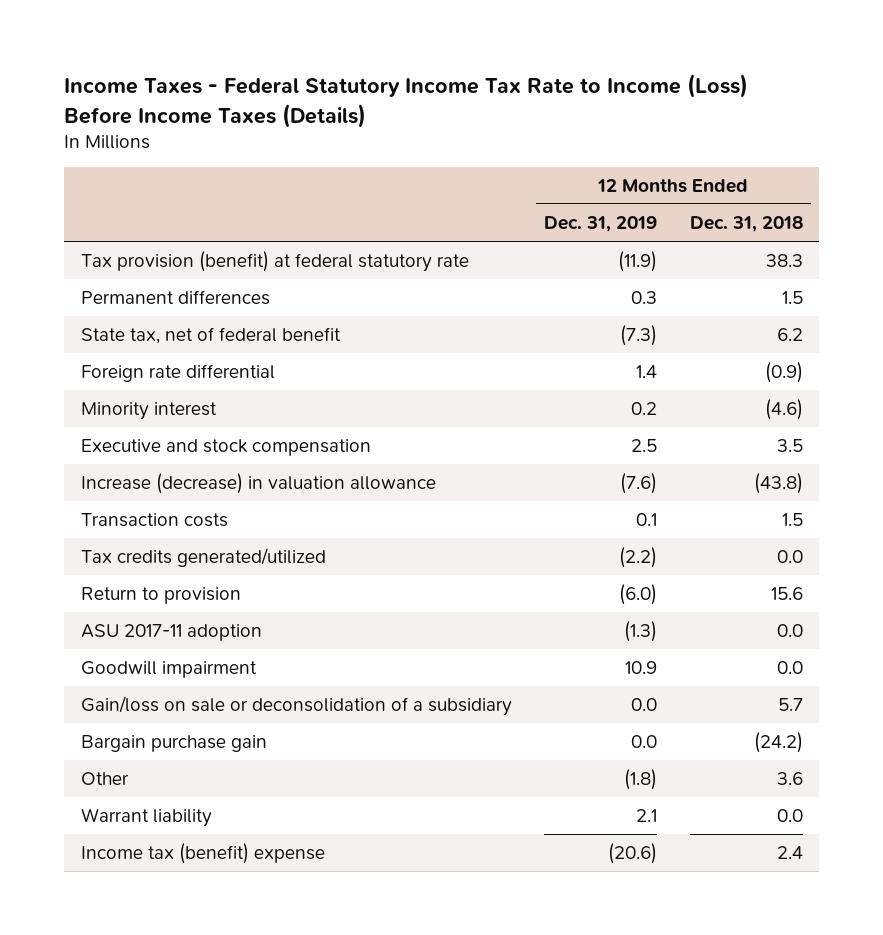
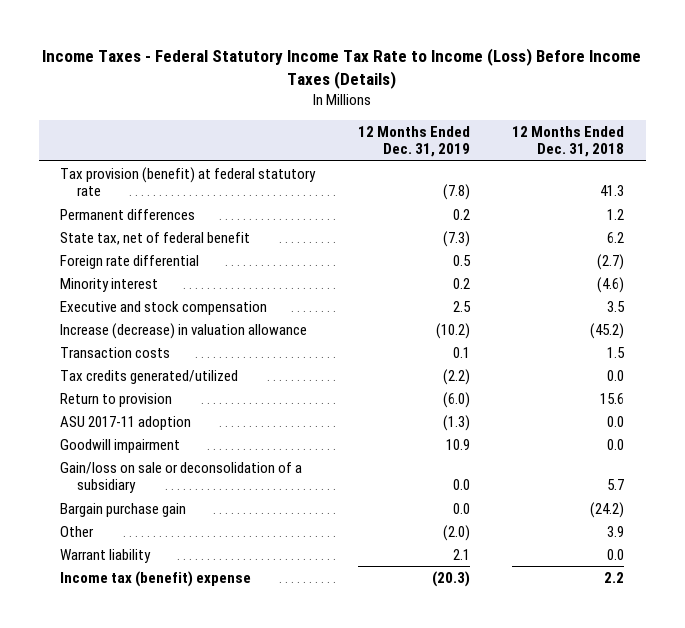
- Tax provision (benefit) at federal statutory rate | (11.9) | 38.3
- Permanent differences | 0.3 | 1.5
+ Tax provision (benefit) at federal statutory rate | (7.8) | 41.3
+ Permanent differences | 0.2 | 1.2
- Foreign rate differential | 1.4 | (0.9)
+ Foreign rate differential | 0.5 | (2.7)
- Increase (decrease) in valuation allowance | (7.6) | (43.8)
+ Increase (decrease) in valuation allowance | (10.2) | (45.2)
- Other | (1.8) | 3.6
+ Other | (2.0) | 3.9
- Income tax (benefit) expense | (20.6) | 2.4
+ Income tax (benefit) expense | (20.3) | 2.2

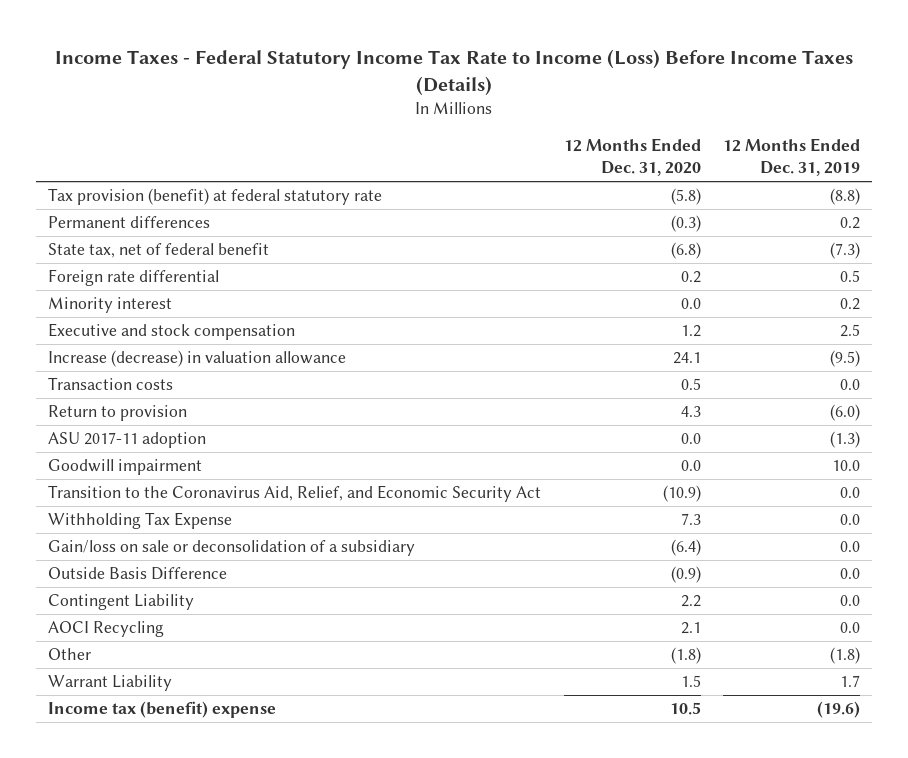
- | 12 Months Ended Dec. 31, 2019 | 12 Months Ended Dec. 31, 2018
+ | 12 Months Ended Dec. 31, 2020 | 12 Months Ended Dec. 31, 2019
- Tax provision (benefit) at federal statutory rate | (7.8) | 41.3
+ Tax provision (benefit) at federal statutory rate | (5.8) | (8.8)
- Increase (decrease) in valuation allowance | (10.2) | (45.2)
- Transaction costs | 0.1 | 1.5
- Tax credits generated/utilized | (2.2) | 0.0
+ Increase (decrease) in valuation allowance | 24.1 | (9.5)
+ Transaction costs | 0.5 | 0.0
- Goodwill impairment | 10.9 | 0.0
+ Goodwill impairment | 0.0 | 10.0
+ Transition to the Coronavirus Aid, Relief, and Economic Security Act | (10.9) | 0.0
+ Withholding Tax Expense | 7.3 | 0.0
- Bargain purchase gain | 0.0 | (24.2)
- Other | (2.0) | 3.9
- Warrant liability | 2.1 | 0.0
- Income tax (benefit) expense | (20.3) | 2.2
+ Outside Basis Difference | (0.9) | 0.0
+ Contingent Liability | 2.2 | 0.0
+ AOCI Recycling | 2.1 | 0.0
+ Other | (1.8) | (1.8)
+ Warrant Liability | 1.5 | 1.7
+ Income tax (benefit) expense | 10.5 | (19.6)

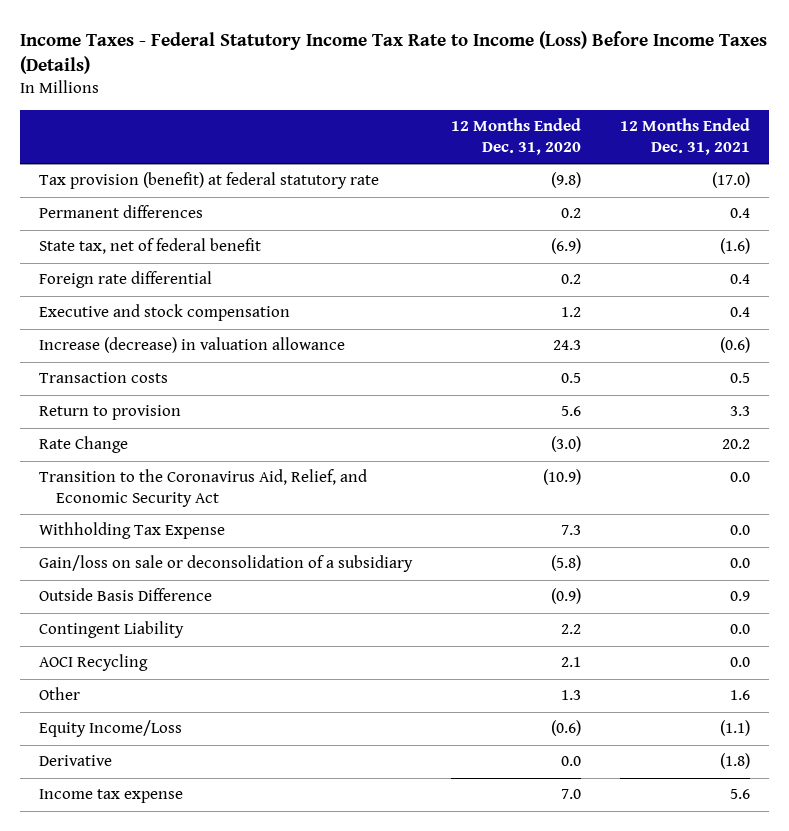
- | 12 Months Ended Dec. 31, 2020 | 12 Months Ended Dec. 31, 2019
+ | 12 Months Ended Dec. 31, 2020 | 12 Months Ended Dec. 31, 2021
- Tax provision (benefit) at federal statutory rate | (5.8) | (8.8)
- Permanent differences | (0.3) | 0.2
- State tax, net of federal benefit | (6.8) | (7.3)
+ Tax provision (benefit) at federal statutory rate | (9.8) | (17.0)
+ Permanent differences | 0.2 | 0.4
+ State tax, net of federal benefit | (6.9) | (1.6)
- Minority interest | 0.0 | 0.2
- Increase (decrease) in valuation allowance | 24.1 | (9.5)
+ Increase (decrease) in valuation allowance | 24.3 | (0.6)
- Return to provision | 4.3 | (6.0)
- ASU 2017-11 adoption | 0.0 | (1.3)
- Goodwill impairment | 0.0 | 10.0
+ Return to provision | 5.6 | 3.3
+ Rate Change | (3.0) | 20.2
- Gain/loss on sale or deconsolidation of a subsidiary | (6.4) | 0.0
+ Gain/loss on sale or deconsolidation of a subsidiary | (5.8) | 0.0
- Other | (1.8) | (1.8)
- Warrant Liability | 1.5 | 1.7
- Income tax (benefit) expense | 10.5 | (19.6)
+ Other | 1.3 | 1.6
+ Equity Income/Loss | (0.6) | (1.1)
+ Derivative | 0.0 | (1.8)
+ Income tax expense | 7.0 | 5.6

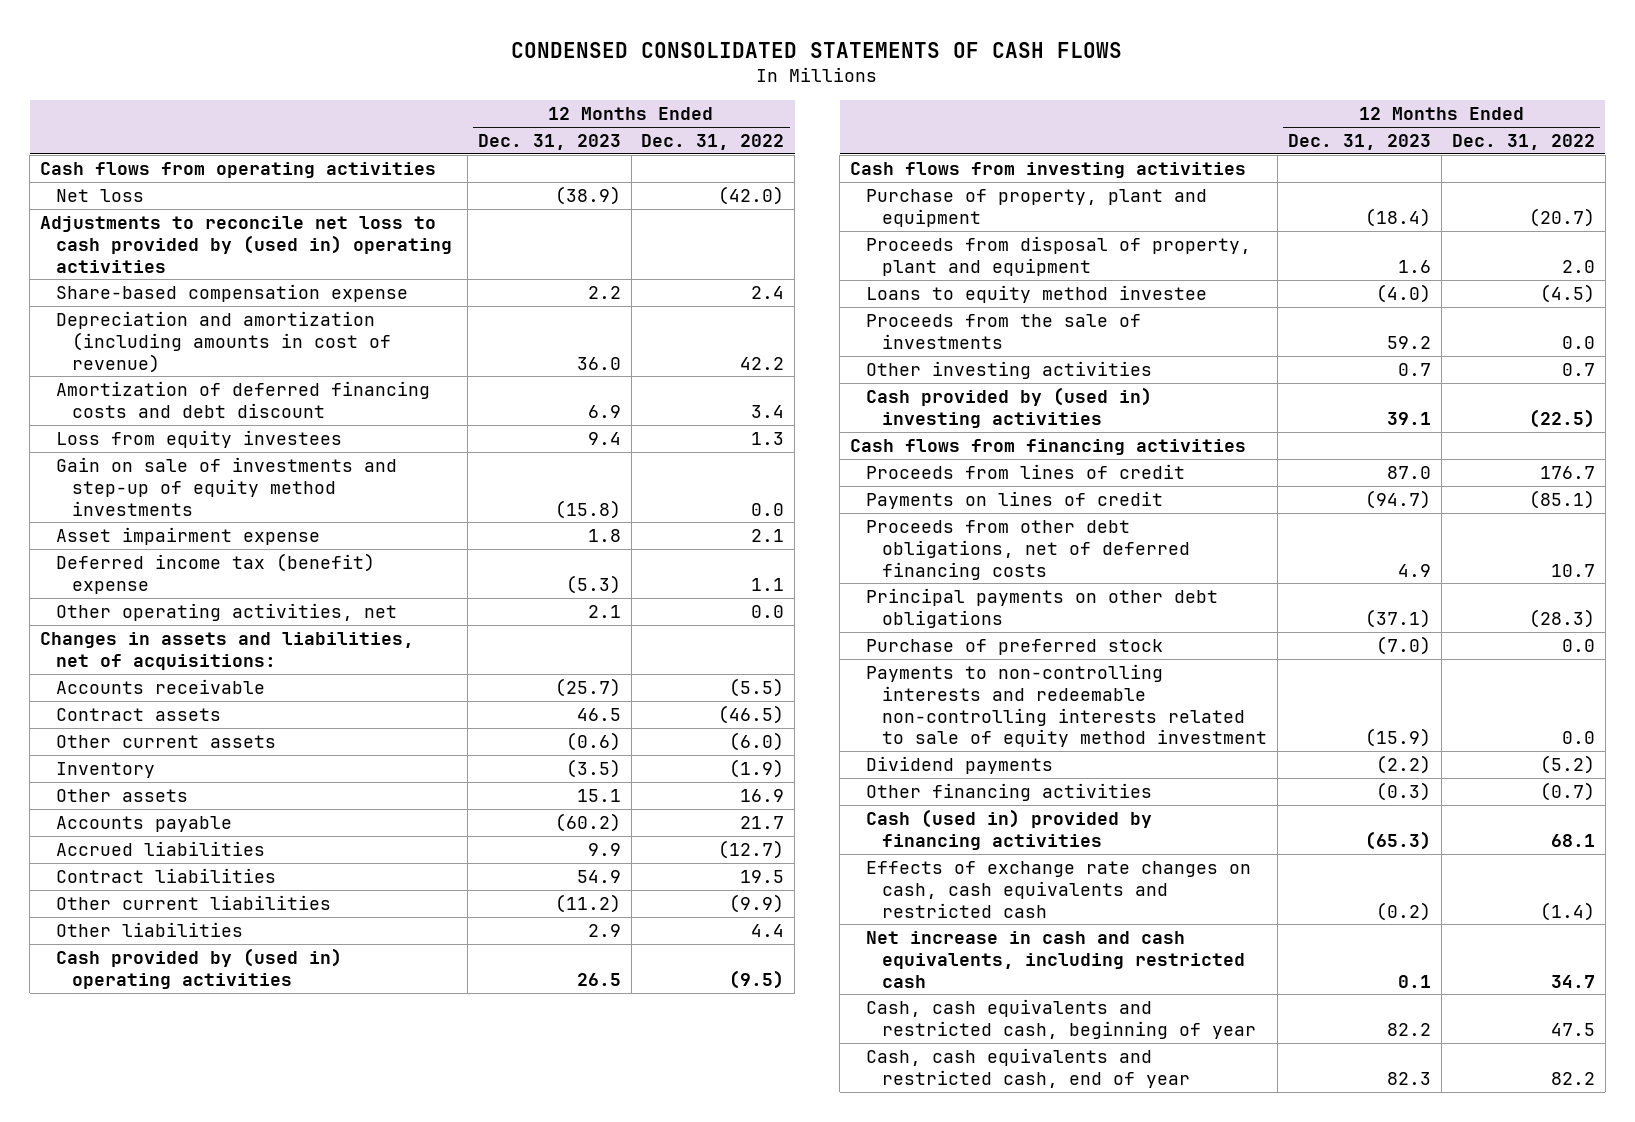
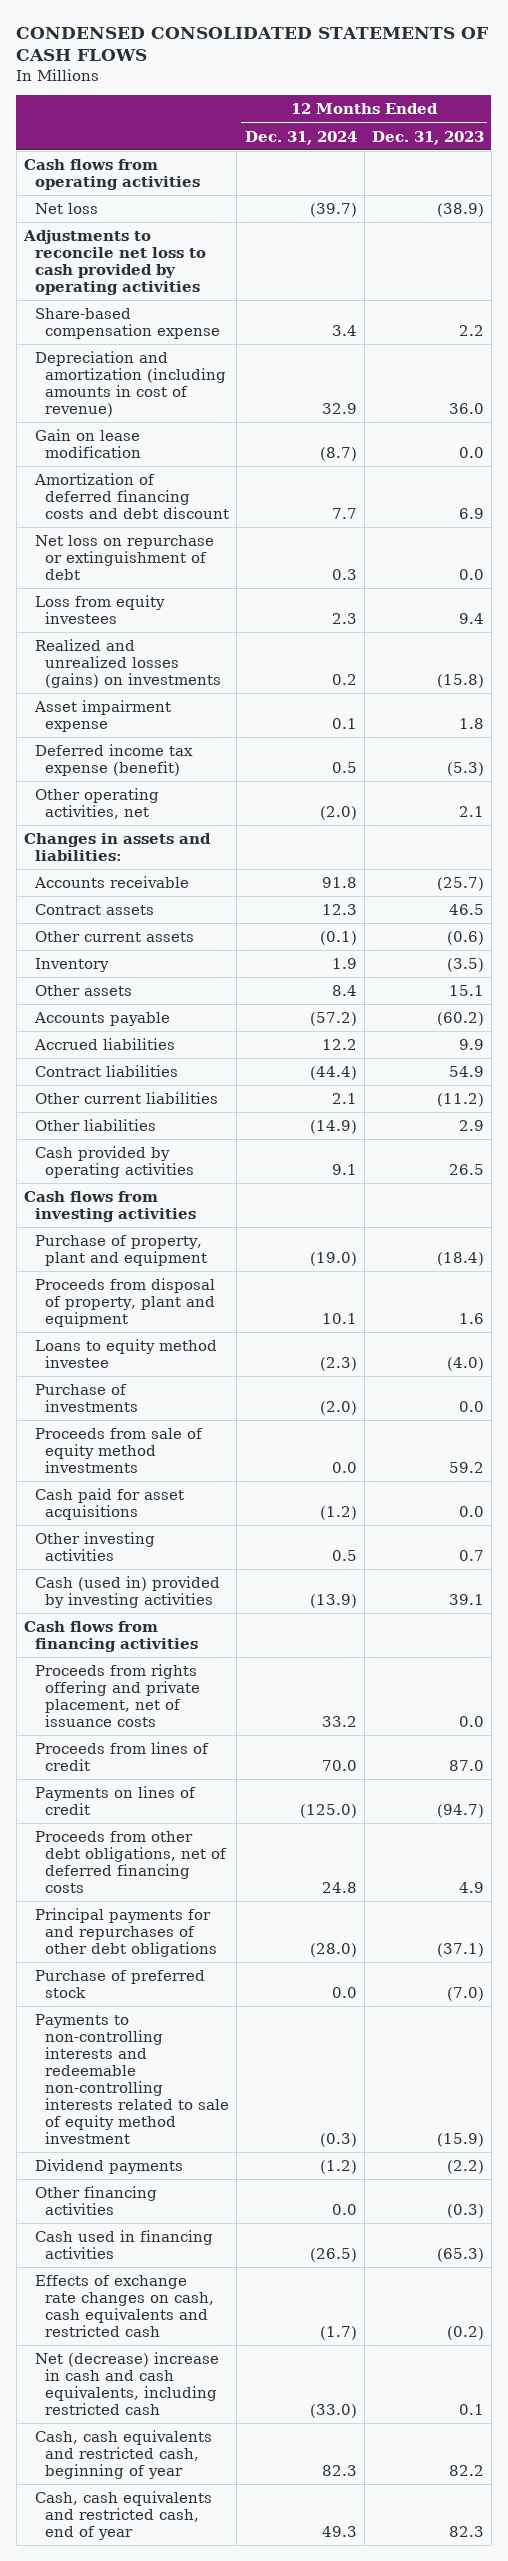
- | 12 Months Ended Dec. 31, 2023 | 12 Months Ended Dec. 31, 2022
+ | 12 Months Ended Dec. 31, 2024 | 12 Months Ended Dec. 31, 2023
- Adjustments to reconcile net loss to cash provided by (used in) operating activities
+ Adjustments to reconcile net loss to cash provided by operating activities
+ Gain on lease modification | (8.7) | 0.0
+ Net loss on repurchase or extinguishment of debt | 0.3 | 0.0
- Gain on sale of investments and step-up of equity method investments | (15.8) | 0.0
+ Realized and unrealized losses (gains) on investments | 0.2 | (15.8)
- Deferred income tax (benefit) expense | (5.3) | 1.1
+ Deferred income tax expense (benefit) | 0.5 | (5.3)
- Changes in assets and liabilities, net of acquisitions:
+ Changes in assets and liabilities:
- Cash provided by (used in) operating activities | 26.5 | (9.5)
+ Cash provided by operating activities | 9.1 | 26.5
- Proceeds from the sale of investments | 59.2 | 0.0
+ Purchase of investments | (2.0) | 0.0
+ Proceeds from sale of equity method investments | 0.0 | 59.2
+ Cash paid for asset acquisitions | (1.2) | 0.0
- Cash provided by (used in) investing activities | 39.1 | (22.5)
+ Cash (used in) provided by investing activities | (13.9) | 39.1
+ Proceeds from rights offering and private placement, net of issuance costs | 33.2 | 0.0
- Principal payments on other debt obligations | (37.1) | (28.3)
+ Principal payments for and repurchases of other debt obligations | (28.0) | (37.1)
- Cash (used in) provided by financing activities | (65.3) | 68.1
+ Cash used in financing activities | (26.5) | (65.3)
- Net increase in cash and cash equivalents, including restricted cash | 0.1 | 34.7
+ Net (decrease) increase in cash and cash equivalents, including restricted cash | (33.0) | 0.1

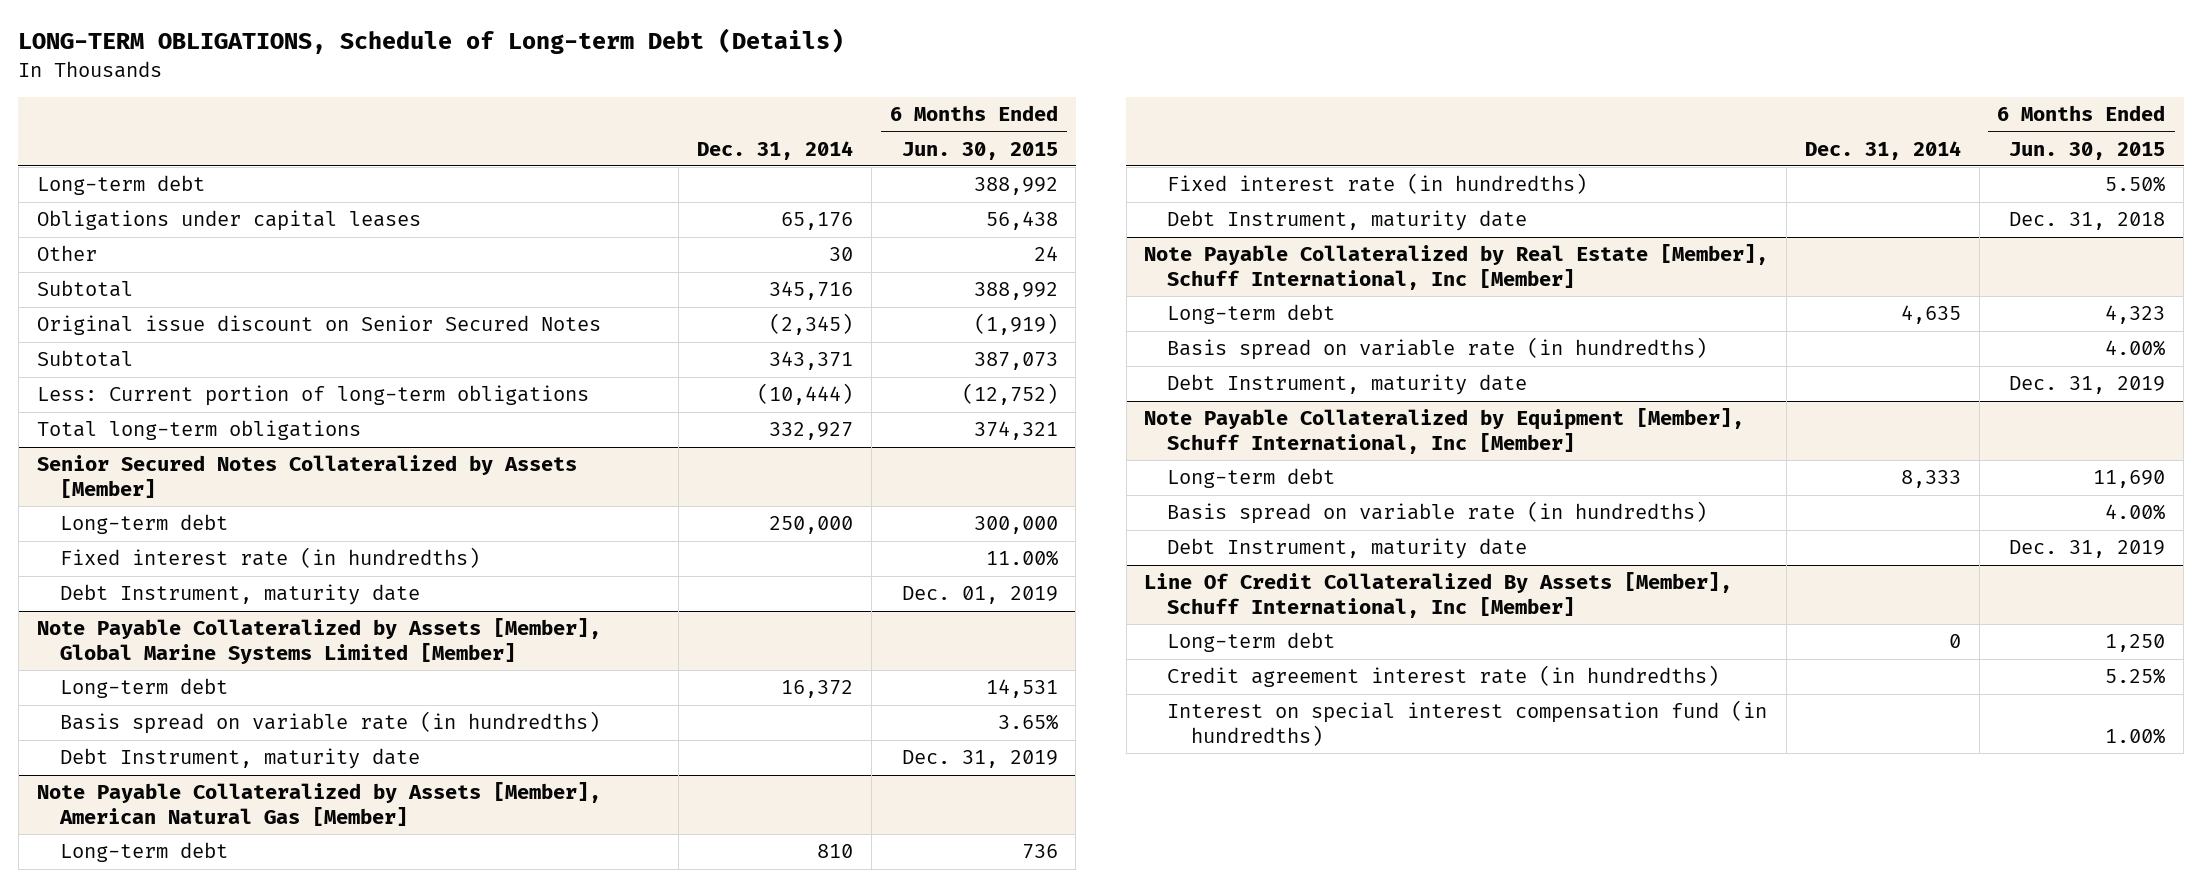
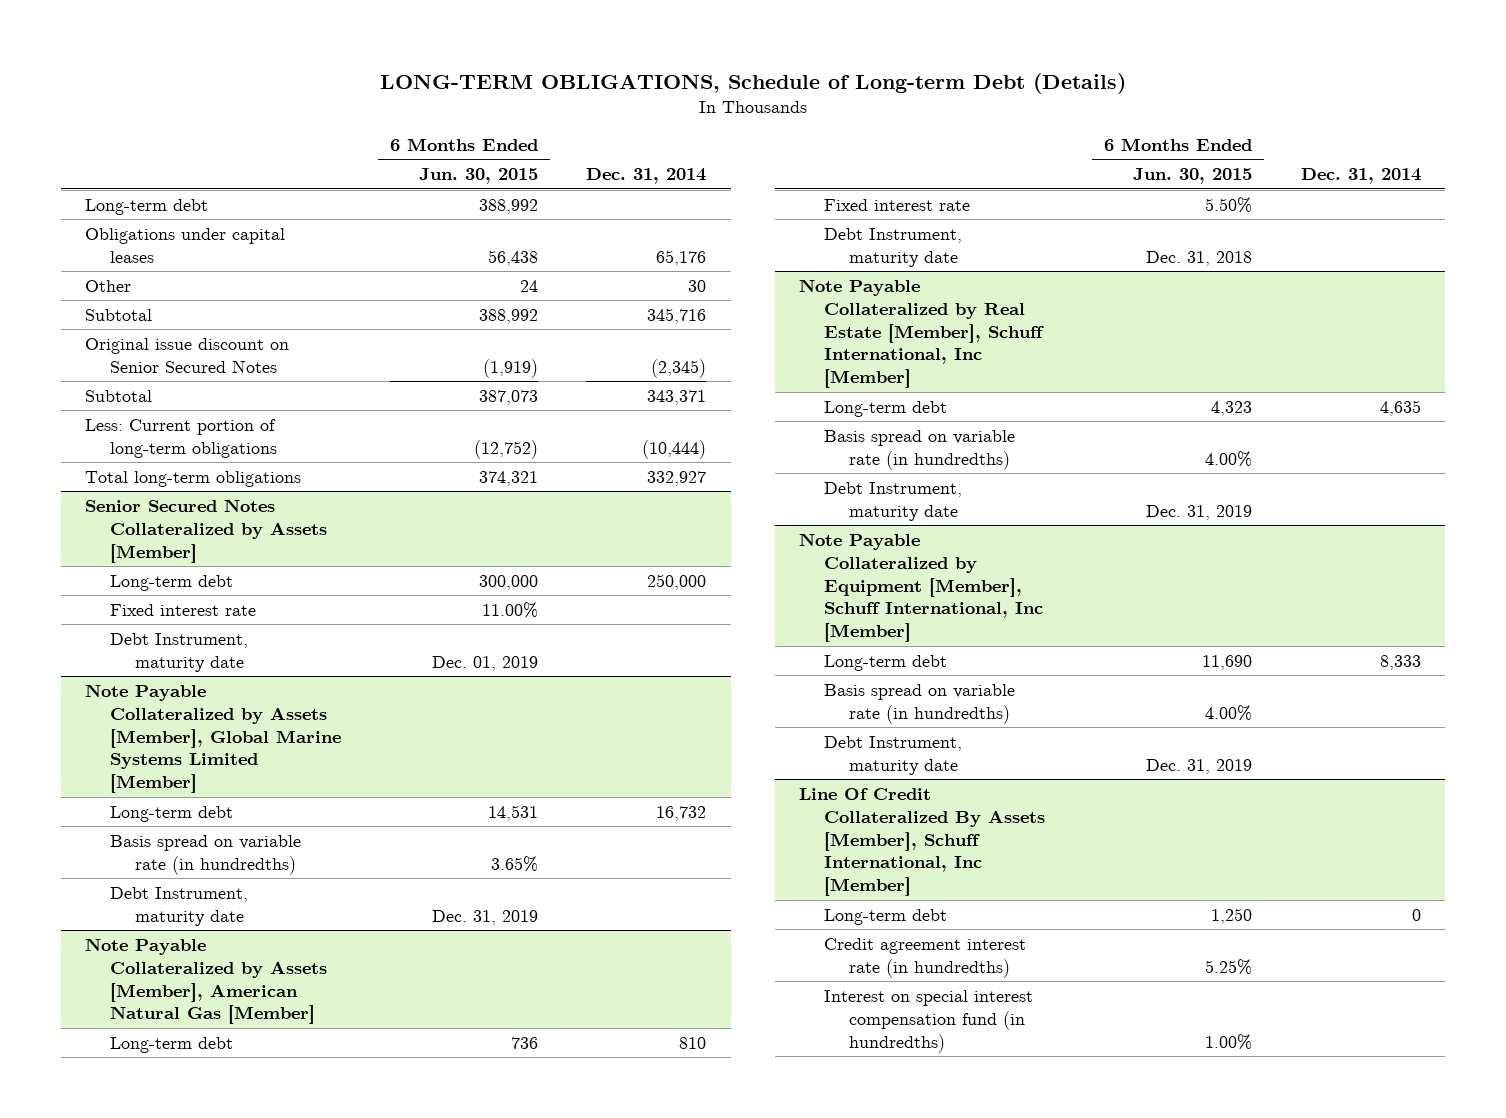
- | Dec. 31, 2014 | 6 Months Ended Jun. 30, 2015
+ | 6 Months Ended Jun. 30, 2015 | Dec. 31, 2014
@ Senior Secured Notes Collateralized by Assets [Member]
- Fixed interest rate (in hundredths) | | 11.00%
+ Fixed interest rate | 11.00% |
@ Note Payable Collateralized by Assets [Member], Global Marine Systems Limited [Member]
- Long-term debt | 16,372 | 14,531
+ Long-term debt | 14,531 | 16,732
@ Note Payable Collateralized by Assets [Member], American Natural Gas [Member]
- Fixed interest rate (in hundredths) | | 5.50%
+ Fixed interest rate | 5.50% |

